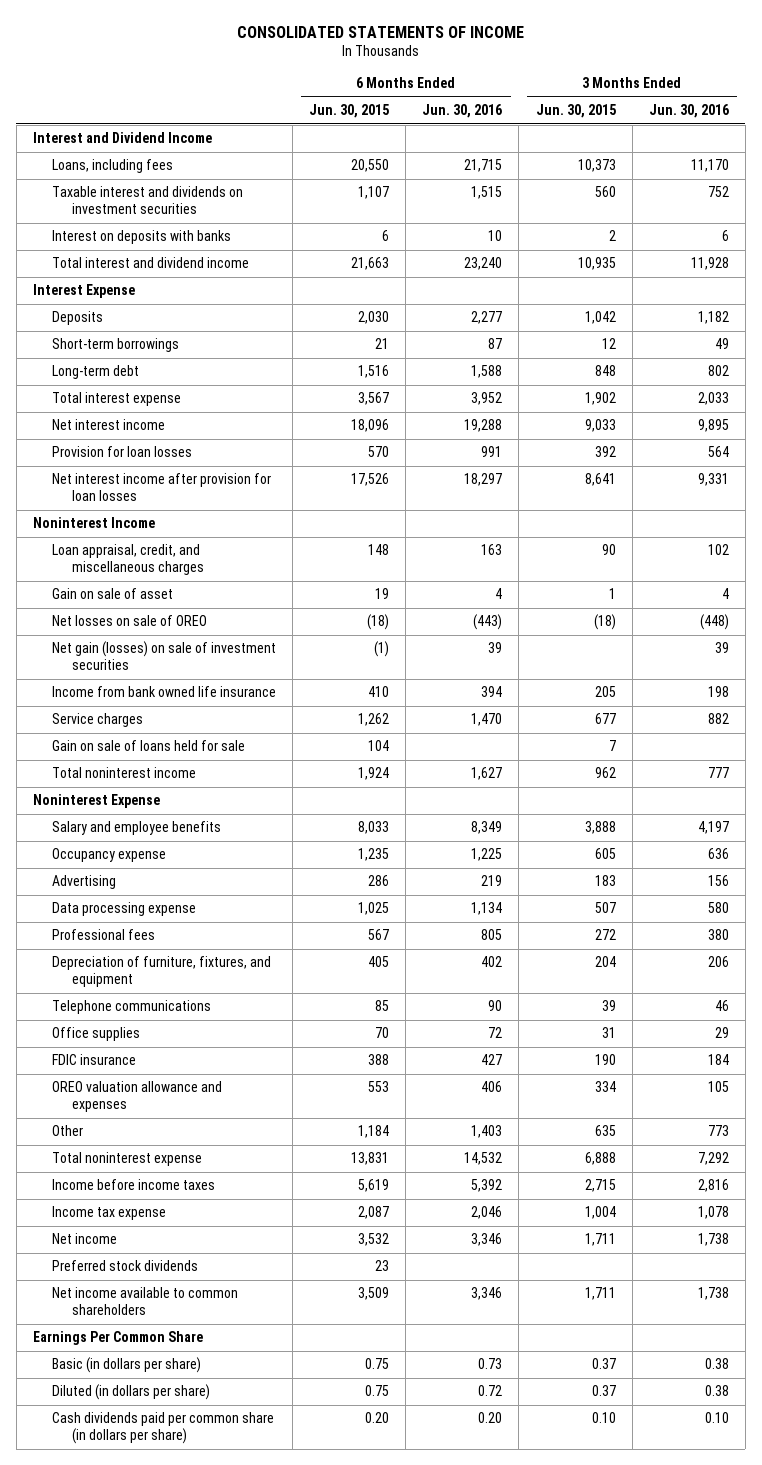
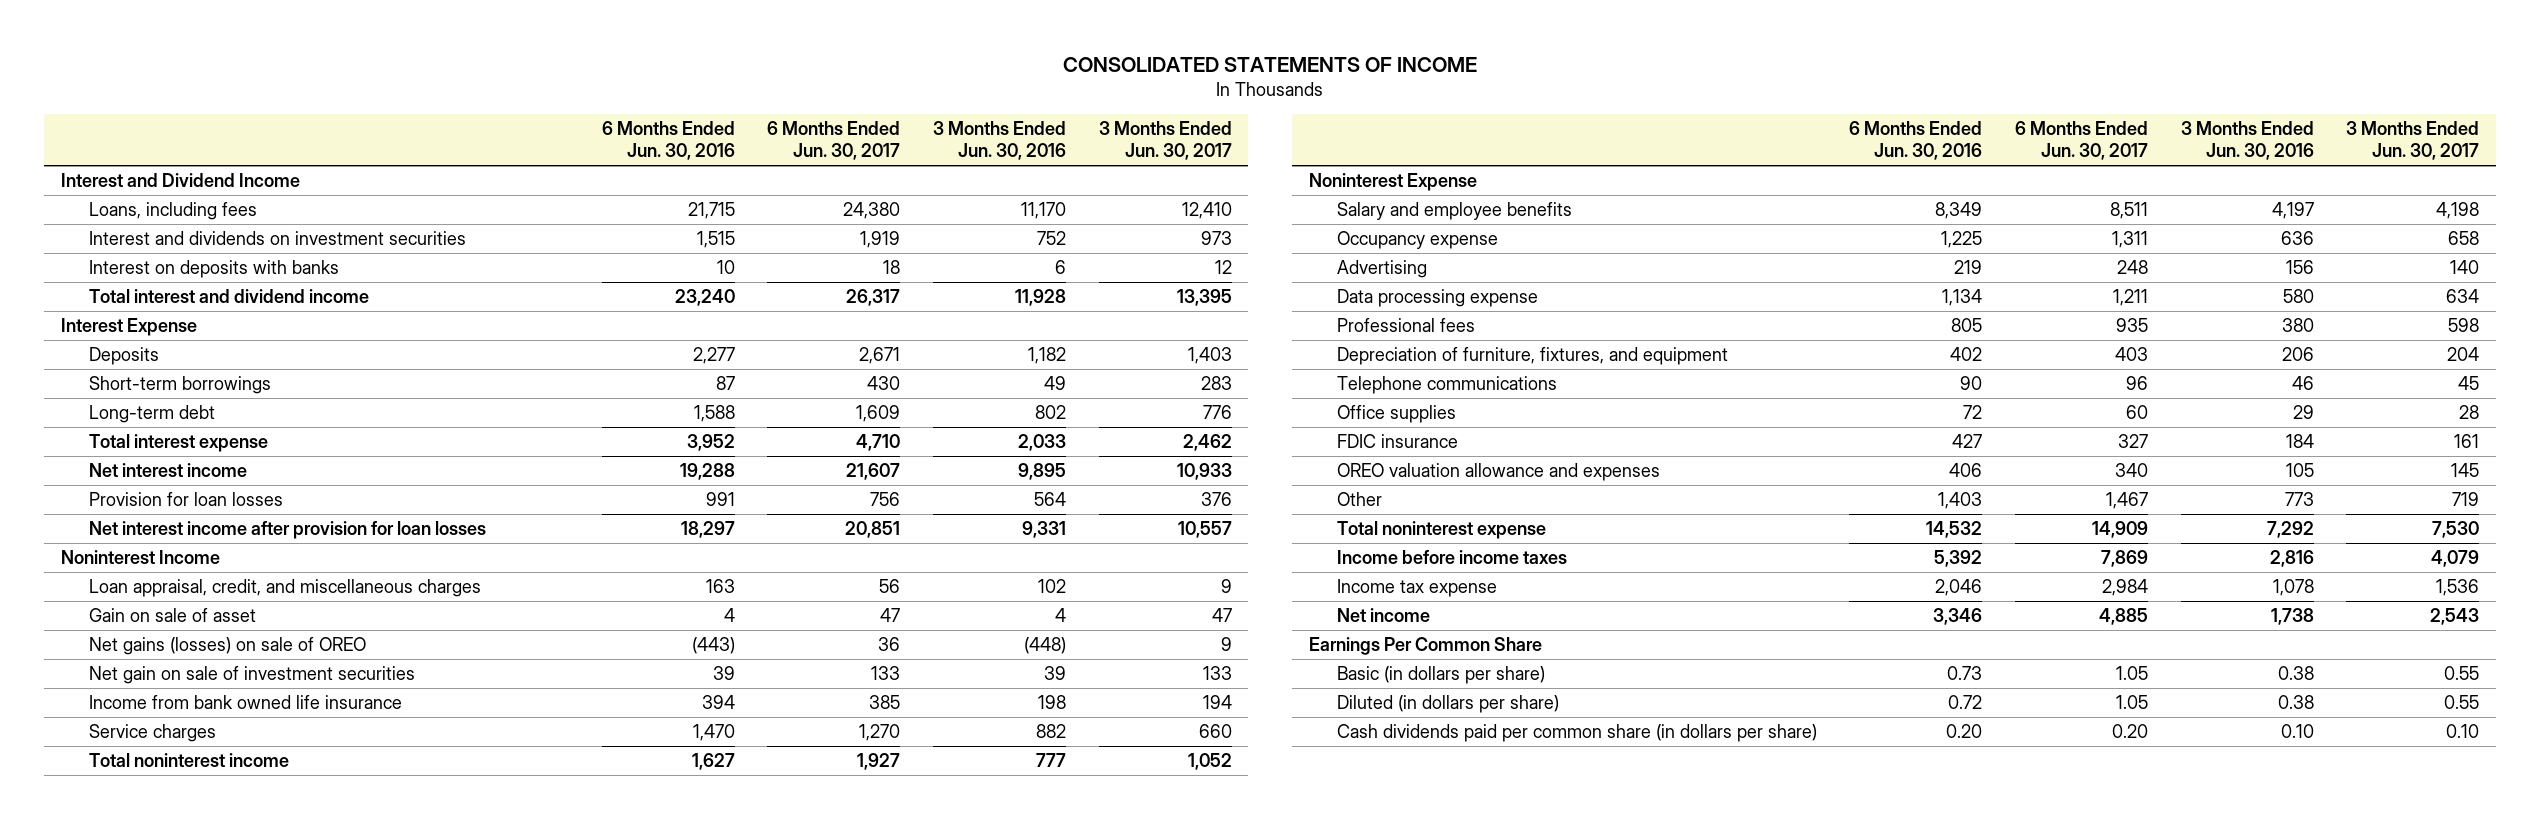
- | 6 Months Ended Jun. 30, 2015 | 6 Months Ended Jun. 30, 2016 | 3 Months Ended Jun. 30, 2015 | 3 Months Ended Jun. 30, 2016
+ | 6 Months Ended Jun. 30, 2016 | 6 Months Ended Jun. 30, 2017 | 3 Months Ended Jun. 30, 2016 | 3 Months Ended Jun. 30, 2017
- Taxable interest and dividends on investment securities | 1,107 | 1,515 | 560 | 752
+ Interest and dividends on investment securities | 1,515 | 1,919 | 752 | 973
- Net losses on sale of OREO | (18) | (443) | (18) | (448)
- Net gain (losses) on sale of investment securities | (1) | 39 | | 39
+ Net gains (losses) on sale of OREO | (443) | 36 | (448) | 9
+ Net gain on sale of investment securities | 39 | 133 | 39 | 133
- Gain on sale of loans held for sale | 104 | | 7 |
- Preferred stock dividends | 23 | | |
- Net income available to common shareholders | 3,509 | 3,346 | 1,711 | 1,738

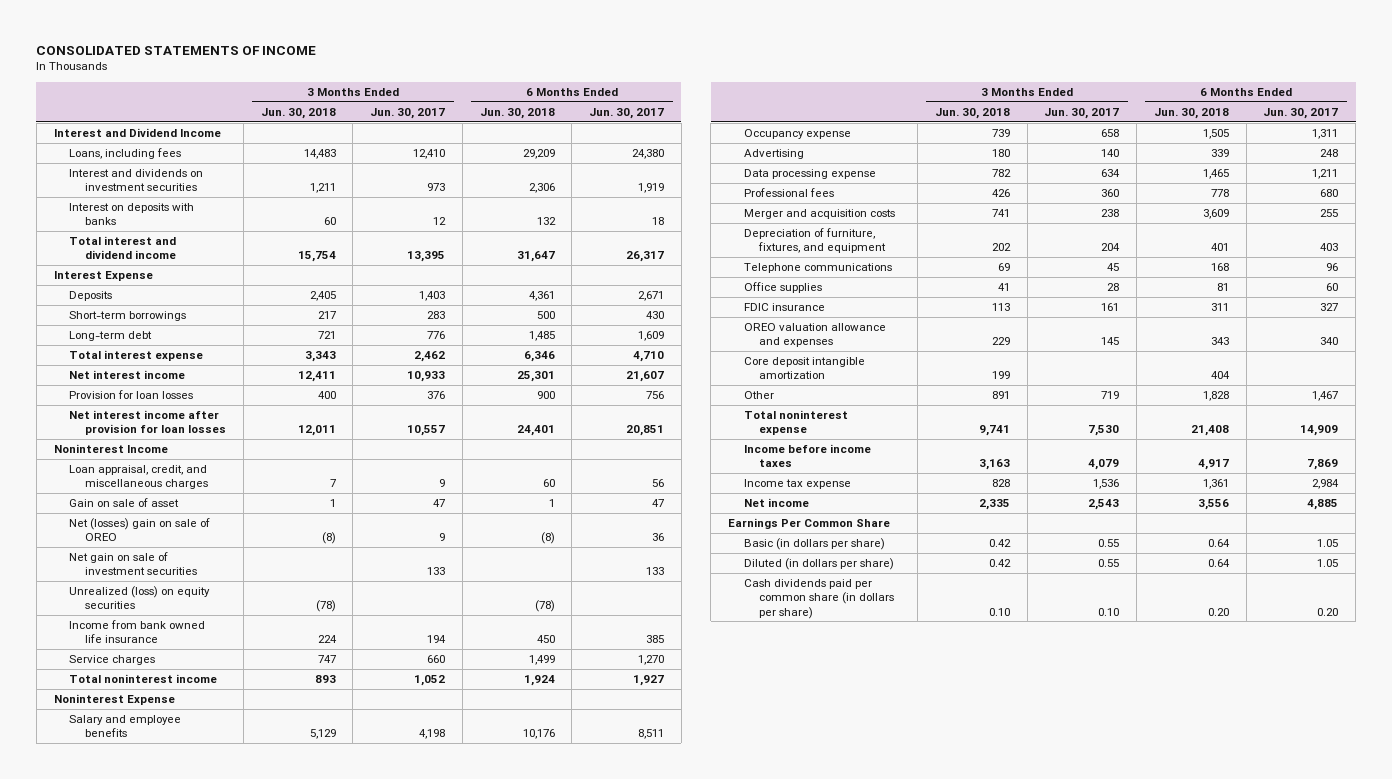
- | 6 Months Ended Jun. 30, 2016 | 6 Months Ended Jun. 30, 2017 | 3 Months Ended Jun. 30, 2016 | 3 Months Ended Jun. 30, 2017
+ | 3 Months Ended Jun. 30, 2018 | 3 Months Ended Jun. 30, 2017 | 6 Months Ended Jun. 30, 2018 | 6 Months Ended Jun. 30, 2017
- Net gains (losses) on sale of OREO | (443) | 36 | (448) | 9
+ Net (losses) gain on sale of OREO | (8) | 9 | (8) | 36
+ Unrealized (loss) on equity securities | (78) | | (78) |
- Professional fees | 805 | 935 | 380 | 598
+ Professional fees | 426 | 360 | 778 | 680
+ Merger and acquisition costs | 741 | 238 | 3,609 | 255
+ Core deposit intangible amortization | 199 | | 404 |

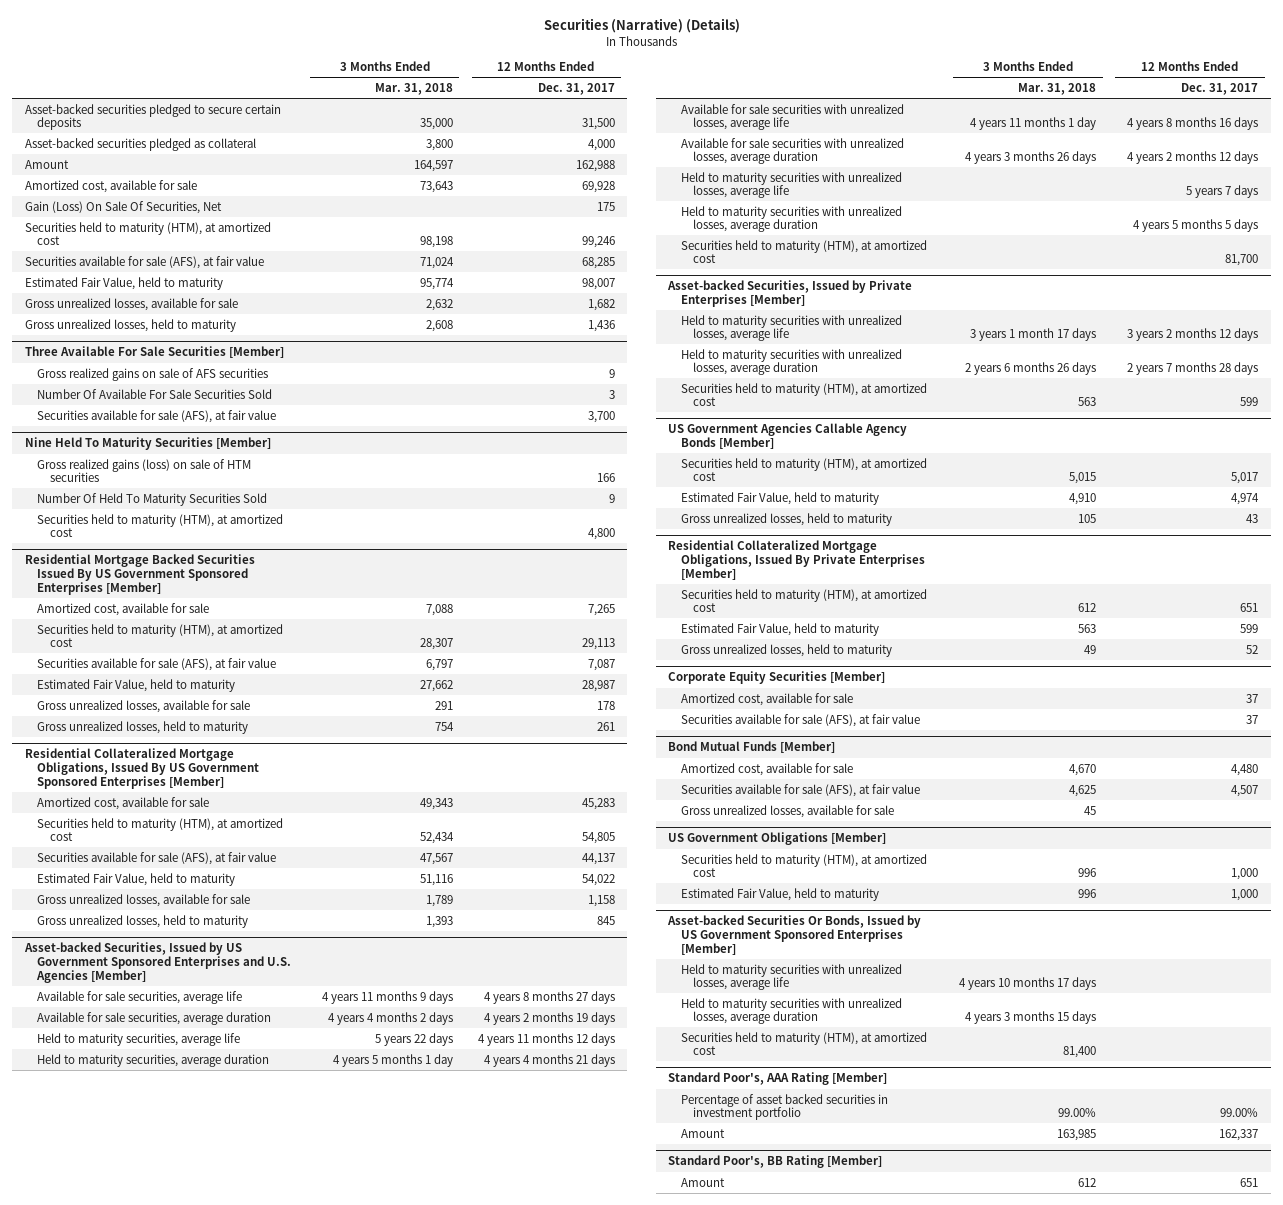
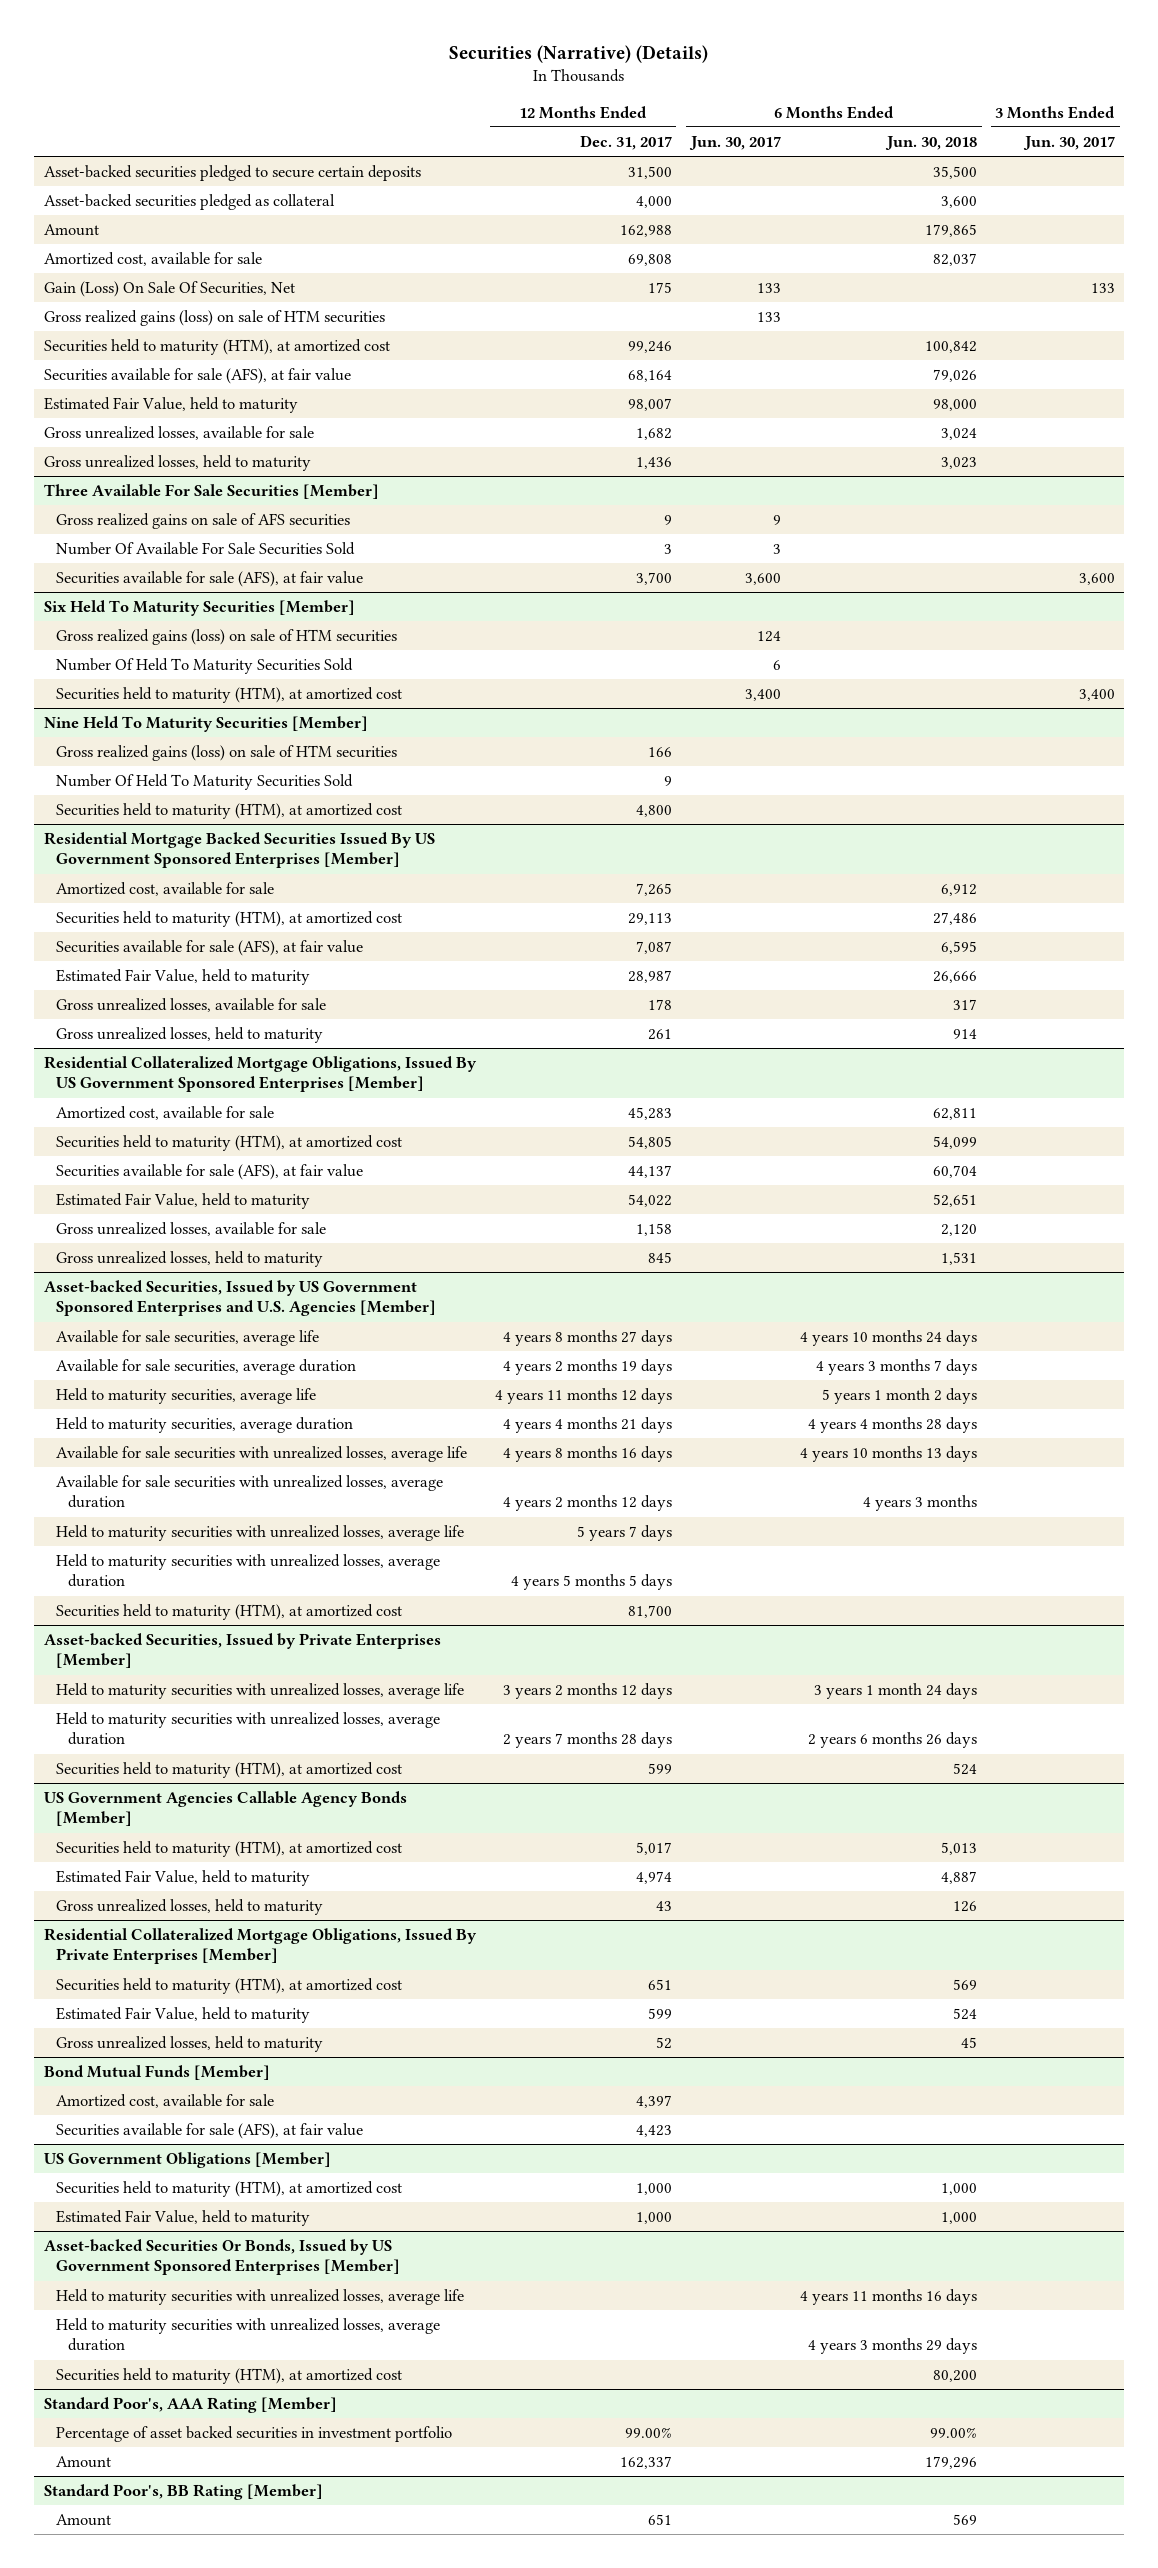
- | 3 Months Ended Mar. 31, 2018 | 12 Months Ended Dec. 31, 2017
+ | 12 Months Ended Dec. 31, 2017 | 6 Months Ended Jun. 30, 2017 | 6 Months Ended Jun. 30, 2018 | 3 Months Ended Jun. 30, 2017
- Amortized cost, available for sale | 73,643 | 69,928
+ Amortized cost, available for sale | 69,808 | | 82,037 |
+ Gross realized gains (loss) on sale of HTM securities | | 133 | |
- Securities available for sale (AFS), at fair value | 71,024 | 68,285
+ Securities available for sale (AFS), at fair value | 68,164 | | 79,026 |
+ Six Held To Maturity Securities [Member]
+ Gross realized gains (loss) on sale of HTM securities | | 124 | |
+ Number Of Held To Maturity Securities Sold | | 6 | |
+ Securities held to maturity (HTM), at amortized cost | | 3,400 | | 3,400
- Corporate Equity Securities [Member]
- Amortized cost, available for sale | | 37
- Securities available for sale (AFS), at fair value | | 37
@ Bond Mutual Funds [Member]
- Amortized cost, available for sale | 4,670 | 4,480
- Securities available for sale (AFS), at fair value | 4,625 | 4,507
- Gross unrealized losses, available for sale | 45 |
+ Amortized cost, available for sale | 4,397 | | |
+ Securities available for sale (AFS), at fair value | 4,423 | | |

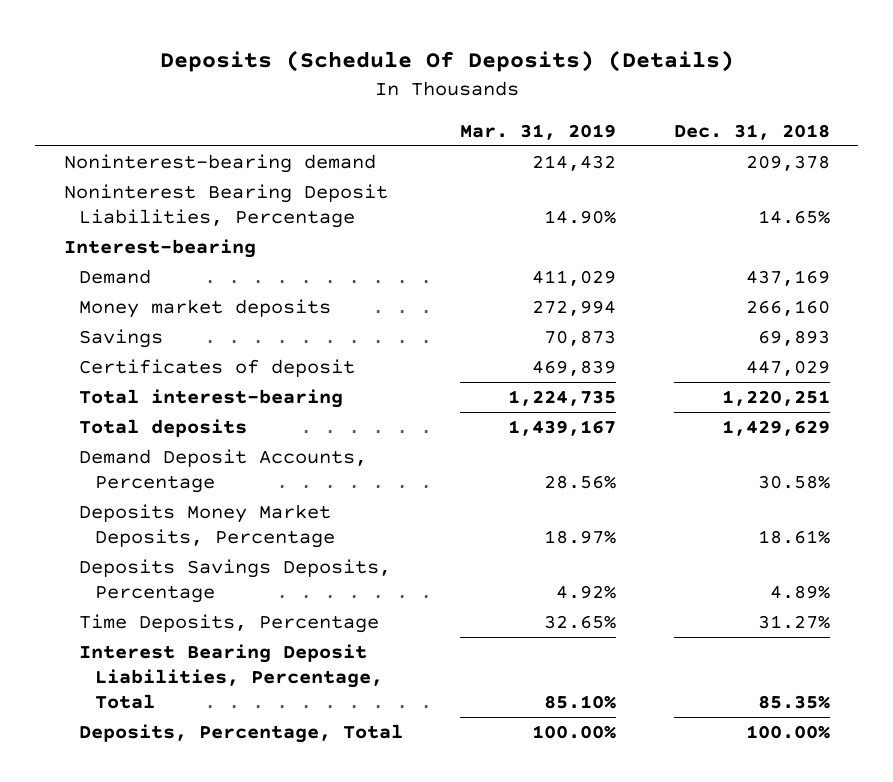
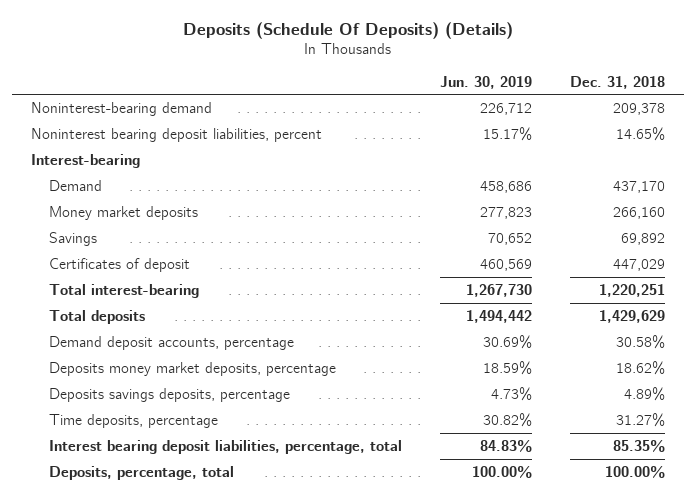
- | Mar. 31, 2019 | Dec. 31, 2018
+ | Jun. 30, 2019 | Dec. 31, 2018
- Noninterest Bearing Deposit Liabilities, Percentage | 14.90% | 14.65%
+ Noninterest bearing deposit liabilities, percent | 15.17% | 14.65%
- Demand | 411,029 | 437,169
+ Demand | 458,686 | 437,170
- Savings | 70,873 | 69,893
+ Savings | 70,652 | 69,892
- Demand Deposit Accounts, Percentage | 28.56% | 30.58%
- Deposits Money Market Deposits, Percentage | 18.97% | 18.61%
- Deposits Savings Deposits, Percentage | 4.92% | 4.89%
- Time Deposits, Percentage | 32.65% | 31.27%
- Interest Bearing Deposit Liabilities, Percentage, Total | 85.10% | 85.35%
- Deposits, Percentage, Total | 100.00% | 100.00%
+ Demand deposit accounts, percentage | 30.69% | 30.58%
+ Deposits money market deposits, percentage | 18.59% | 18.62%
+ Deposits savings deposits, percentage | 4.73% | 4.89%
+ Time deposits, percentage | 30.82% | 31.27%
+ Interest bearing deposit liabilities, percentage, total | 84.83% | 85.35%
+ Deposits, percentage, total | 100.00% | 100.00%

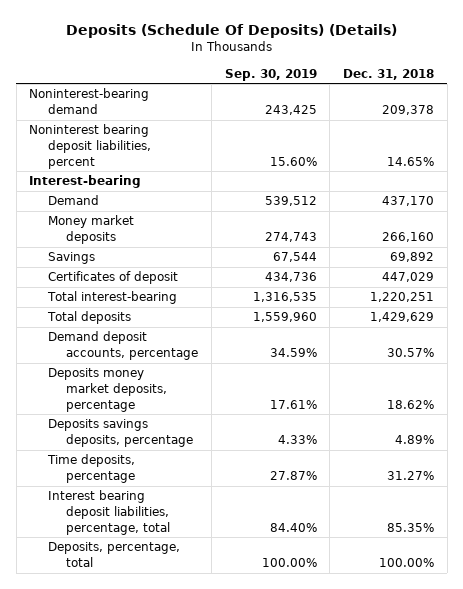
- | Jun. 30, 2019 | Dec. 31, 2018
+ | Sep. 30, 2019 | Dec. 31, 2018
- Demand deposit accounts, percentage | 30.69% | 30.58%
+ Demand deposit accounts, percentage | 34.59% | 30.57%

